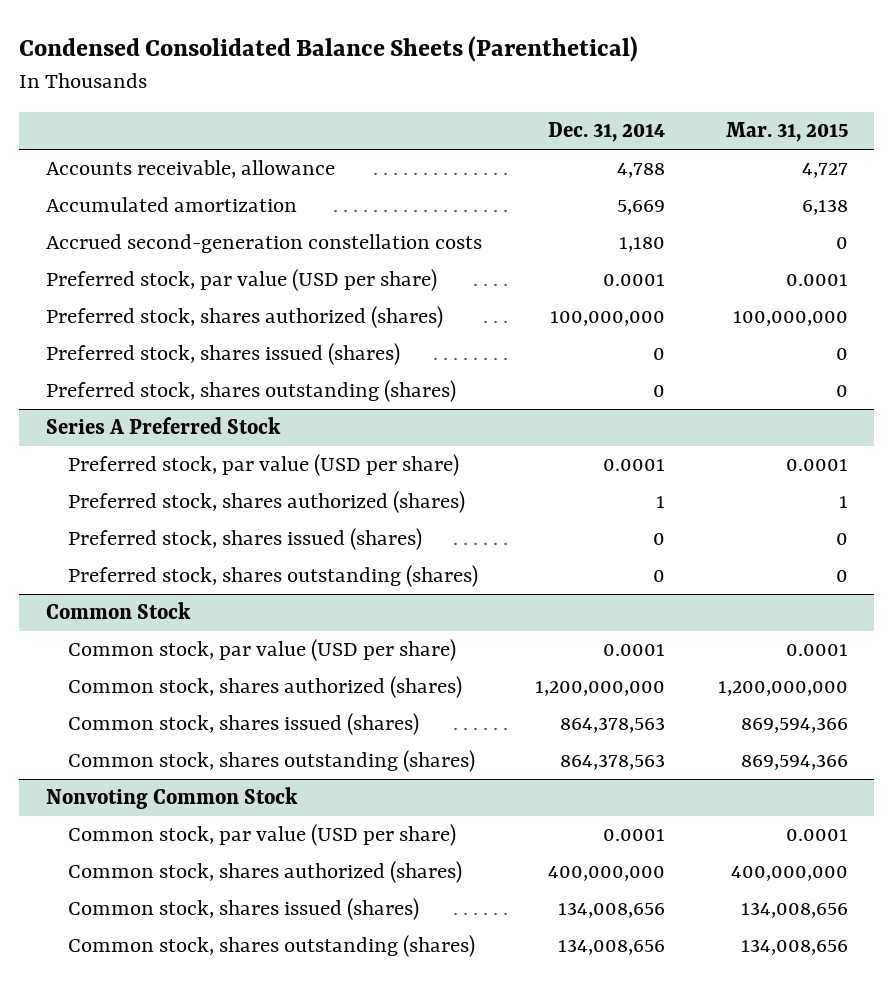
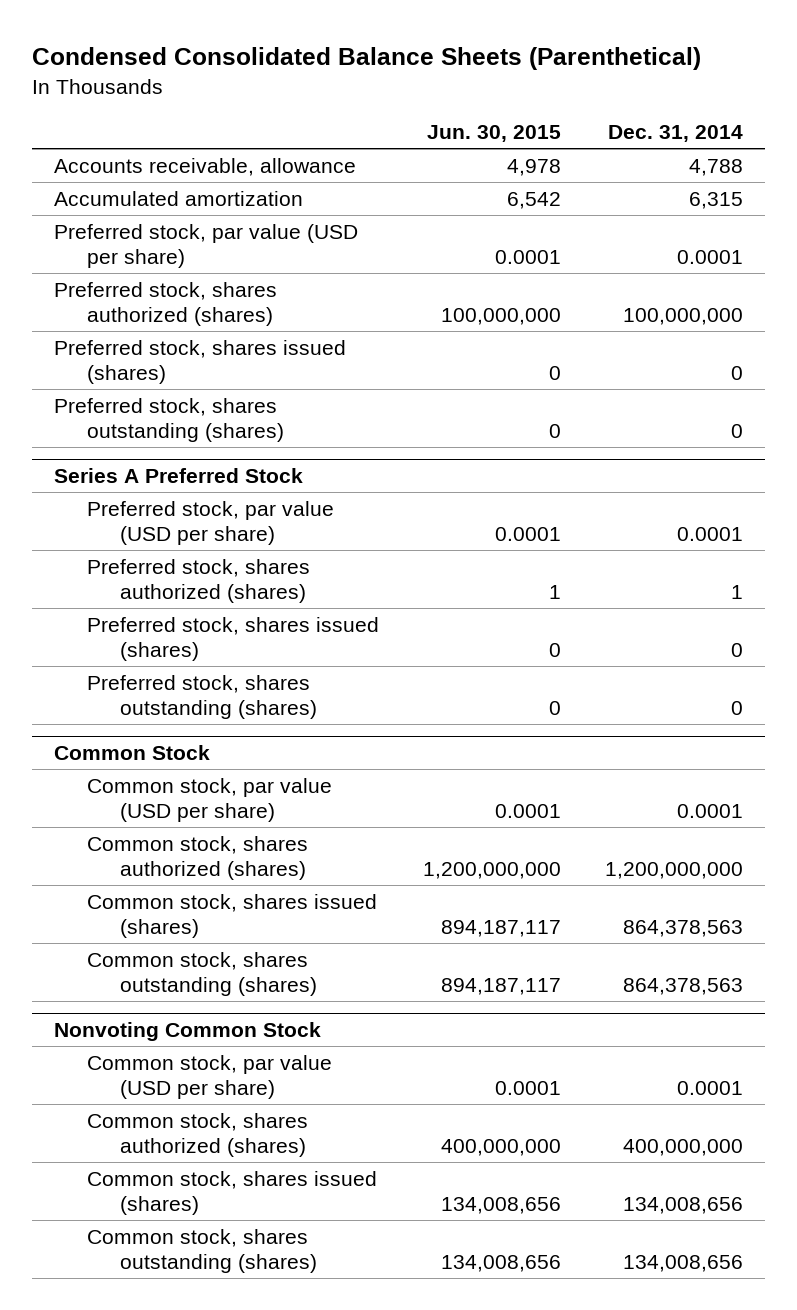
- | Dec. 31, 2014 | Mar. 31, 2015
+ | Jun. 30, 2015 | Dec. 31, 2014
- Accumulated amortization | 5,669 | 6,138
- Accrued second-generation constellation costs | 1,180 | 0
+ Accumulated amortization | 6,542 | 6,315

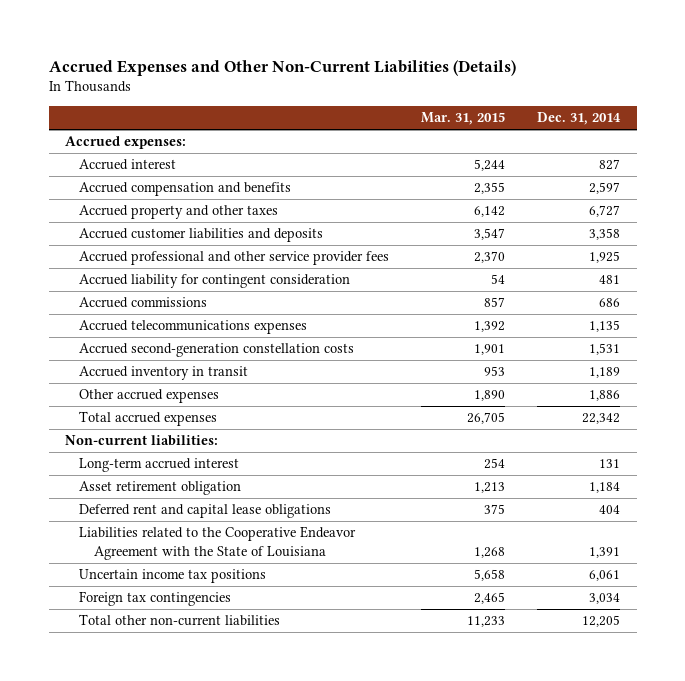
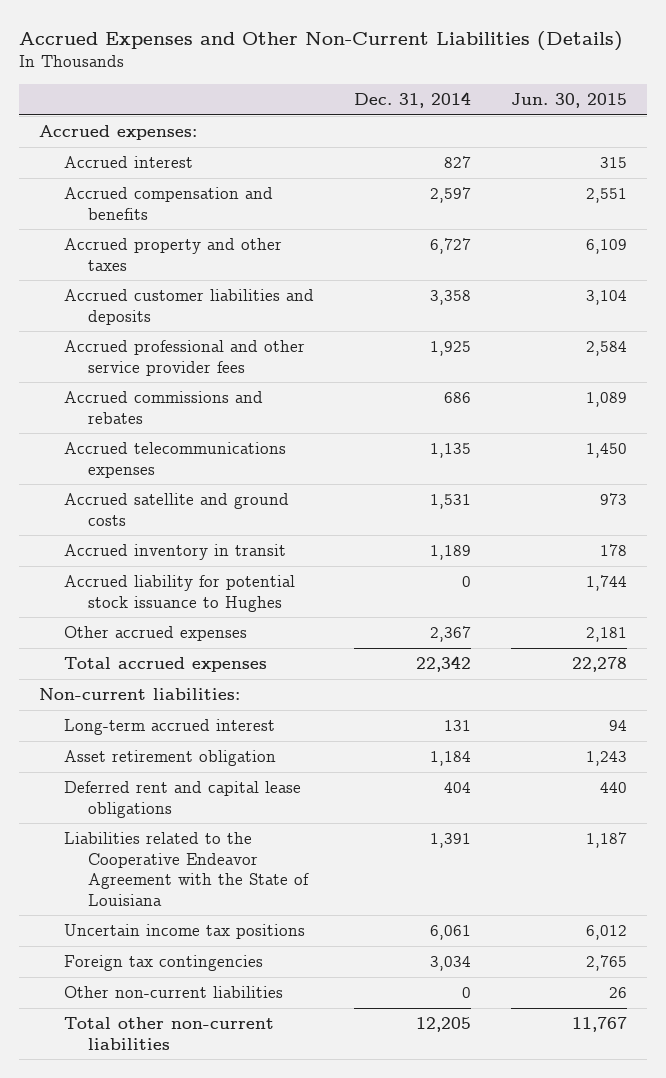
- | Mar. 31, 2015 | Dec. 31, 2014
+ | Dec. 31, 2014 | Jun. 30, 2015
- Accrued liability for contingent consideration | 54 | 481
- Accrued commissions | 857 | 686
+ Accrued commissions and rebates | 686 | 1,089
- Accrued second-generation constellation costs | 1,901 | 1,531
+ Accrued satellite and ground costs | 1,531 | 973
- Other accrued expenses | 1,890 | 1,886
+ Accrued liability for potential stock issuance to Hughes | 0 | 1,744
+ Other accrued expenses | 2,367 | 2,181
+ Other non-current liabilities | 0 | 26

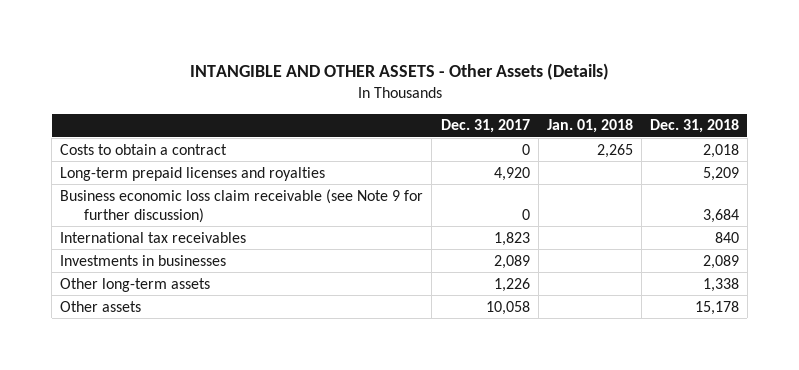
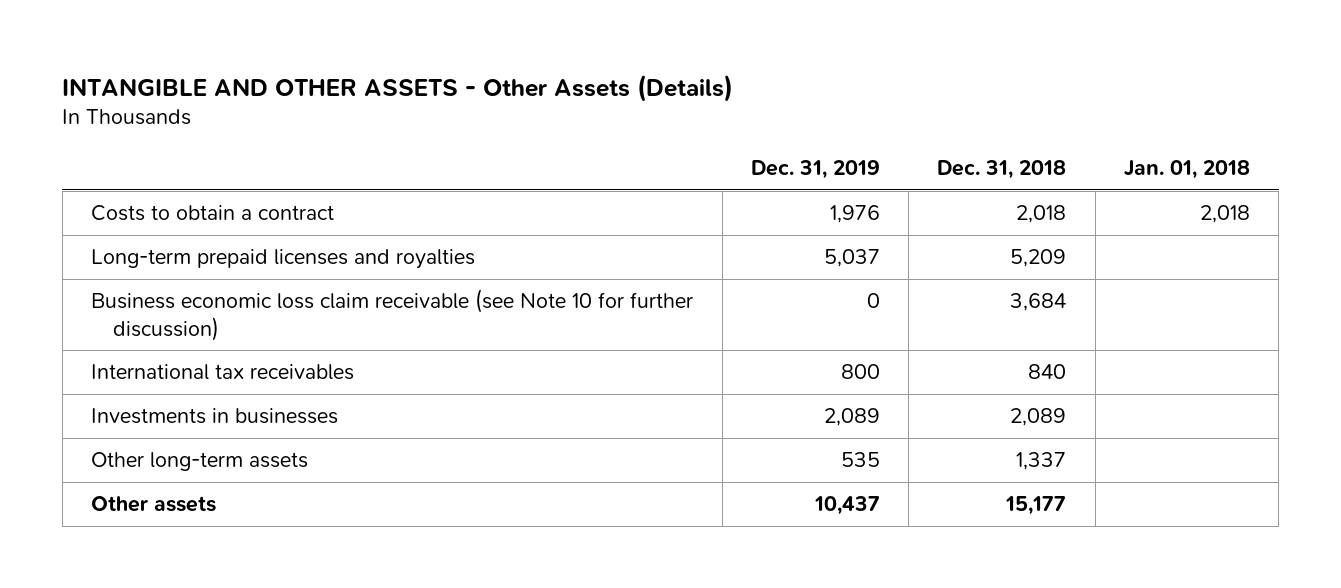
- | Dec. 31, 2017 | Jan. 01, 2018 | Dec. 31, 2018
+ | Dec. 31, 2019 | Dec. 31, 2018 | Jan. 01, 2018
- Costs to obtain a contract | 0 | 2,265 | 2,018
+ Costs to obtain a contract | 1,976 | 2,018 | 2,018
- Business economic loss claim receivable (see Note 9 for further discussion) | 0 | | 3,684
+ Business economic loss claim receivable (see Note 10 for further discussion) | 0 | 3,684 |
- Other long-term assets | 1,226 | | 1,338
- Other assets | 10,058 | | 15,178
+ Other long-term assets | 535 | 1,337 |
+ Other assets | 10,437 | 15,177 |

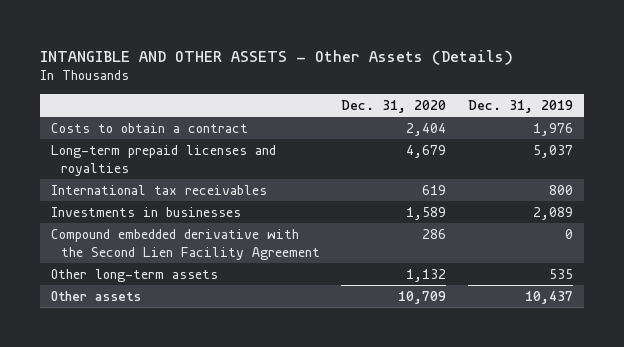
- | Dec. 31, 2019 | Dec. 31, 2018 | Jan. 01, 2018
+ | Dec. 31, 2020 | Dec. 31, 2019
- Business economic loss claim receivable (see Note 10 for further discussion) | 0 | 3,684 |
+ Compound embedded derivative with the Second Lien Facility Agreement | 286 | 0

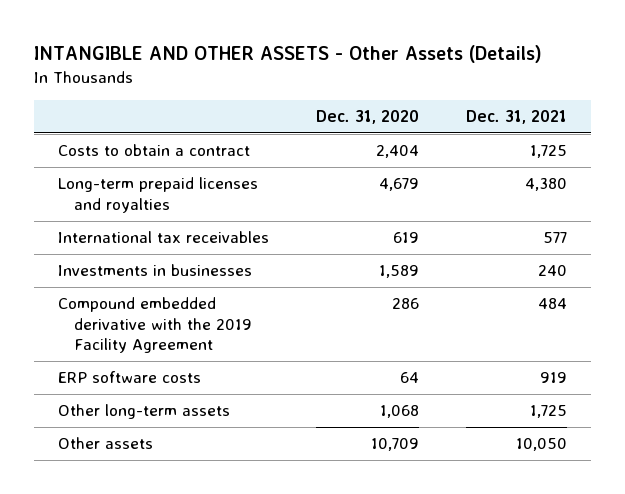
- | Dec. 31, 2020 | Dec. 31, 2019
+ | Dec. 31, 2020 | Dec. 31, 2021
- Compound embedded derivative with the Second Lien Facility Agreement | 286 | 0
- Other long-term assets | 1,132 | 535
+ Compound embedded derivative with the 2019 Facility Agreement | 286 | 484
+ ERP software costs | 64 | 919
+ Other long-term assets | 1,068 | 1,725

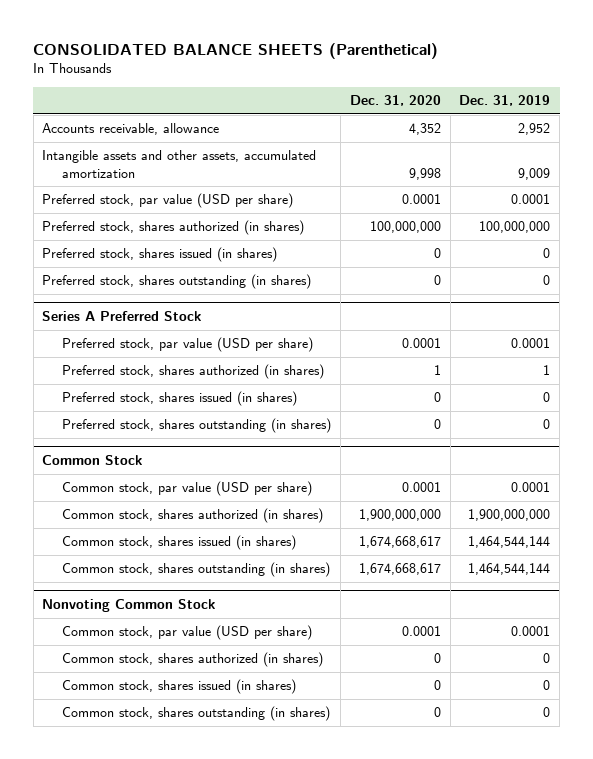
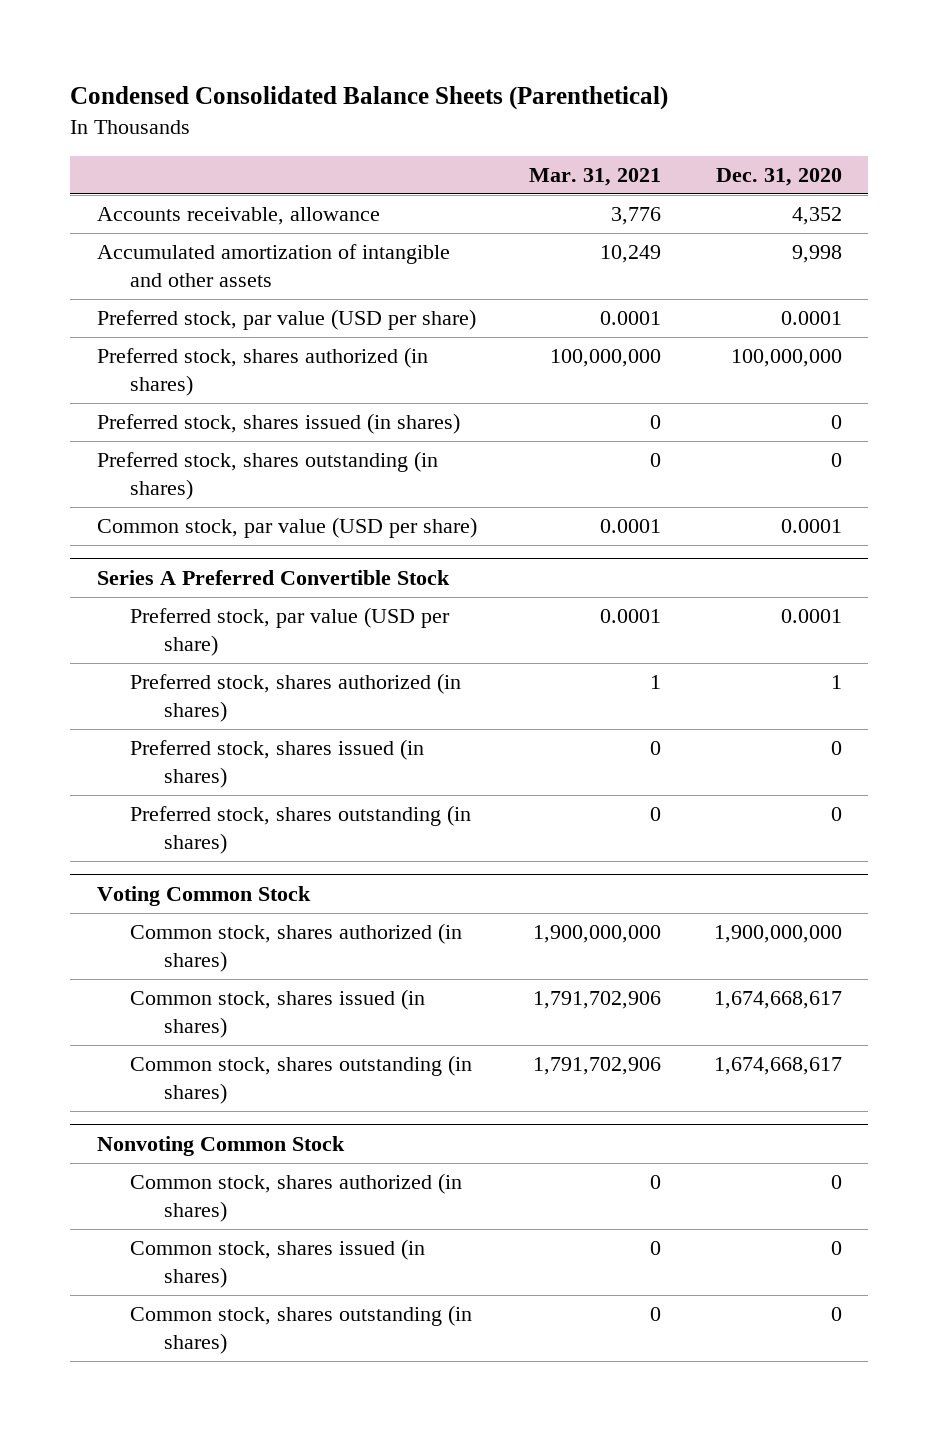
- CONSOLIDATED BALANCE SHEETS (Parenthetical)
+ Condensed Consolidated Balance Sheets (Parenthetical)
- | Dec. 31, 2020 | Dec. 31, 2019
+ | Mar. 31, 2021 | Dec. 31, 2020
- Intangible assets and other assets, accumulated amortization | 9,998 | 9,009
+ Accumulated amortization of intangible and other assets | 10,249 | 9,998
- Series A Preferred Stock
+ Common stock, par value (USD per share) | 0.0001 | 0.0001
+ Series A Preferred Convertible Stock
- Common Stock
- Common stock, par value (USD per share) | 0.0001 | 0.0001
+ Voting Common Stock
@ Nonvoting Common Stock
- Common stock, par value (USD per share) | 0.0001 | 0.0001

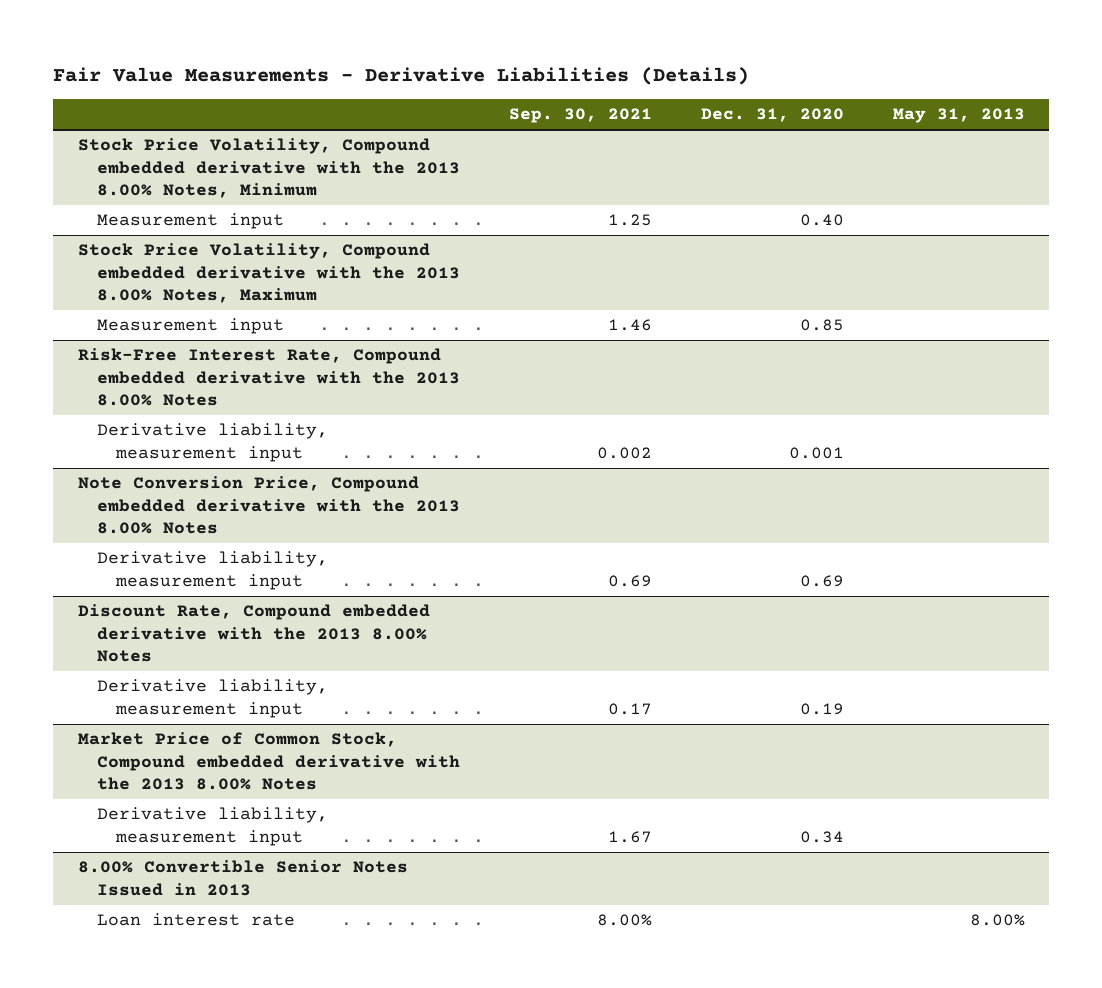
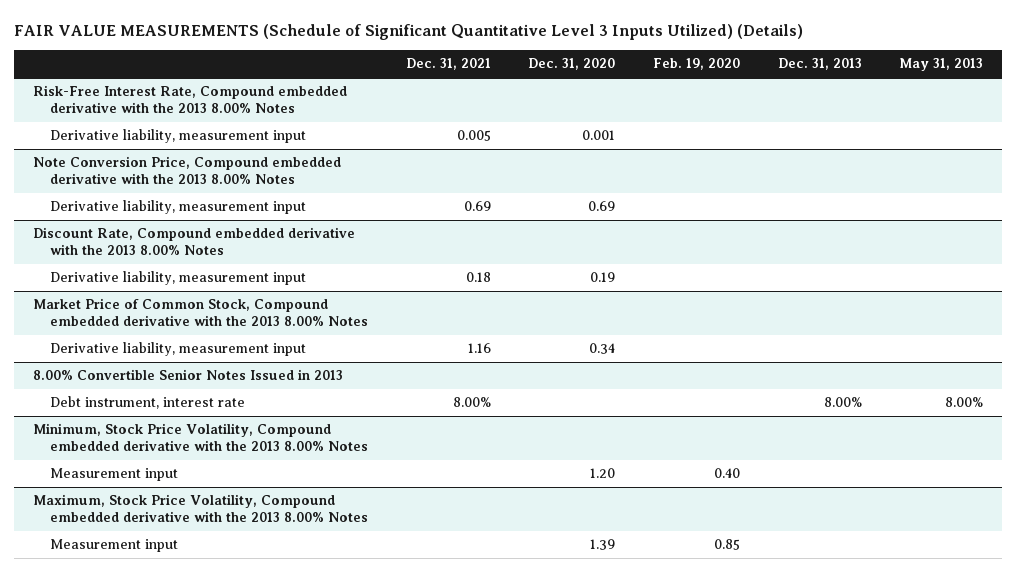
- Fair Value Measurements - Derivative Liabilities (Details)
+ FAIR VALUE MEASUREMENTS (Schedule of Significant Quantitative Level 3 Inputs Utilized) (Details)
- | Sep. 30, 2021 | Dec. 31, 2020 | May 31, 2013
+ | Dec. 31, 2021 | Dec. 31, 2020 | Feb. 19, 2020 | Dec. 31, 2013 | May 31, 2013
- Stock Price Volatility, Compound embedded derivative with the 2013 8.00% Notes, Minimum
- Measurement input | 1.25 | 0.40 |
- Stock Price Volatility, Compound embedded derivative with the 2013 8.00% Notes, Maximum
- Measurement input | 1.46 | 0.85 |
@ 8.00% Convertible Senior Notes Issued in 2013
- Loan interest rate | 8.00% | | 8.00%
+ Debt instrument, interest rate | 8.00% | | | 8.00% | 8.00%
+ Minimum, Stock Price Volatility, Compound embedded derivative with the 2013 8.00% Notes
+ Measurement input | | 1.20 | 0.40 | |
+ Maximum, Stock Price Volatility, Compound embedded derivative with the 2013 8.00% Notes
+ Measurement input | | 1.39 | 0.85 | |

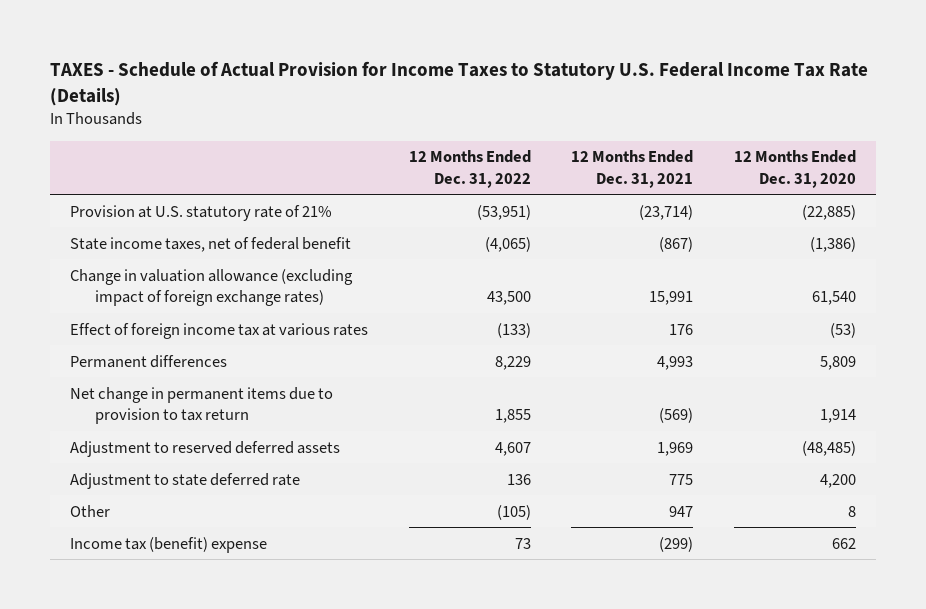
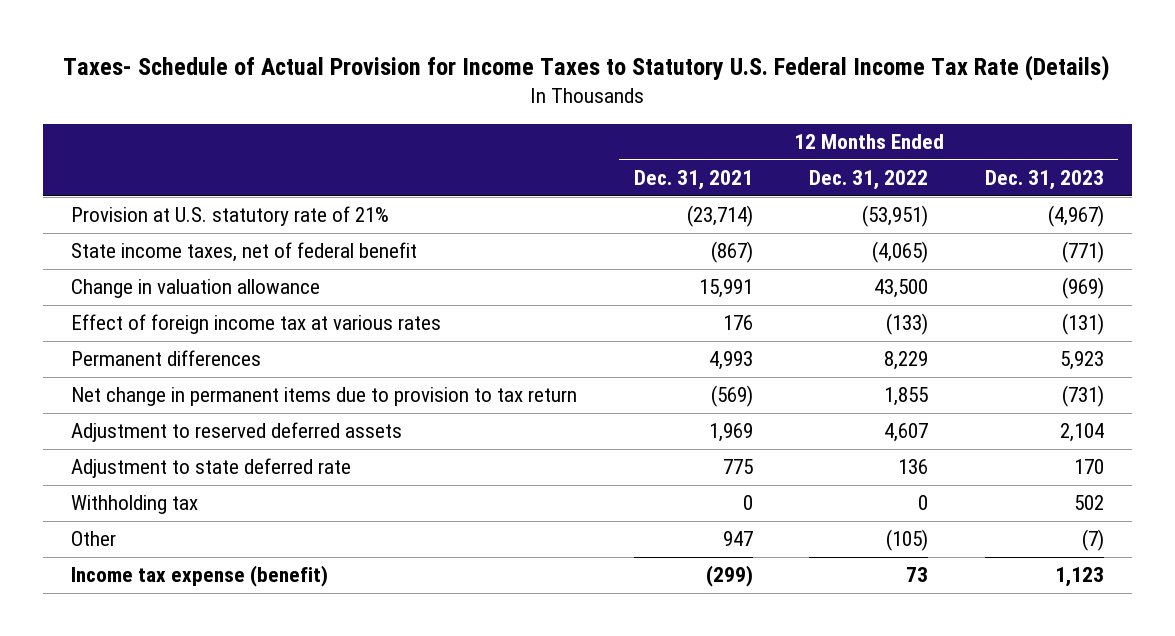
- TAXES - Schedule of Actual Provision for Income Taxes to Statutory U.S. Federal Income Tax Rate (Details)
+ Taxes- Schedule of Actual Provision for Income Taxes to Statutory U.S. Federal Income Tax Rate (Details)
- | 12 Months Ended Dec. 31, 2022 | 12 Months Ended Dec. 31, 2021 | 12 Months Ended Dec. 31, 2020
+ | 12 Months Ended Dec. 31, 2021 | 12 Months Ended Dec. 31, 2022 | 12 Months Ended Dec. 31, 2023
- Change in valuation allowance (excluding impact of foreign exchange rates) | 43,500 | 15,991 | 61,540
+ Change in valuation allowance | 15,991 | 43,500 | (969)
+ Withholding tax | 0 | 0 | 502
- Income tax (benefit) expense | 73 | (299) | 662
+ Income tax expense (benefit) | (299) | 73 | 1,123

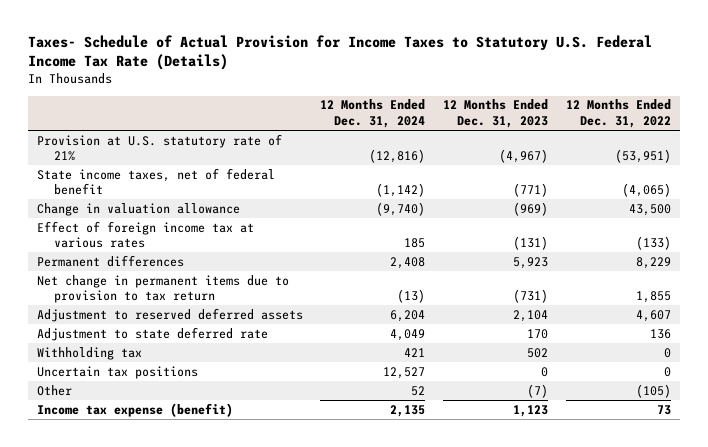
- | 12 Months Ended Dec. 31, 2021 | 12 Months Ended Dec. 31, 2022 | 12 Months Ended Dec. 31, 2023
+ | 12 Months Ended Dec. 31, 2024 | 12 Months Ended Dec. 31, 2023 | 12 Months Ended Dec. 31, 2022
+ Uncertain tax positions | 12,527 | 0 | 0

